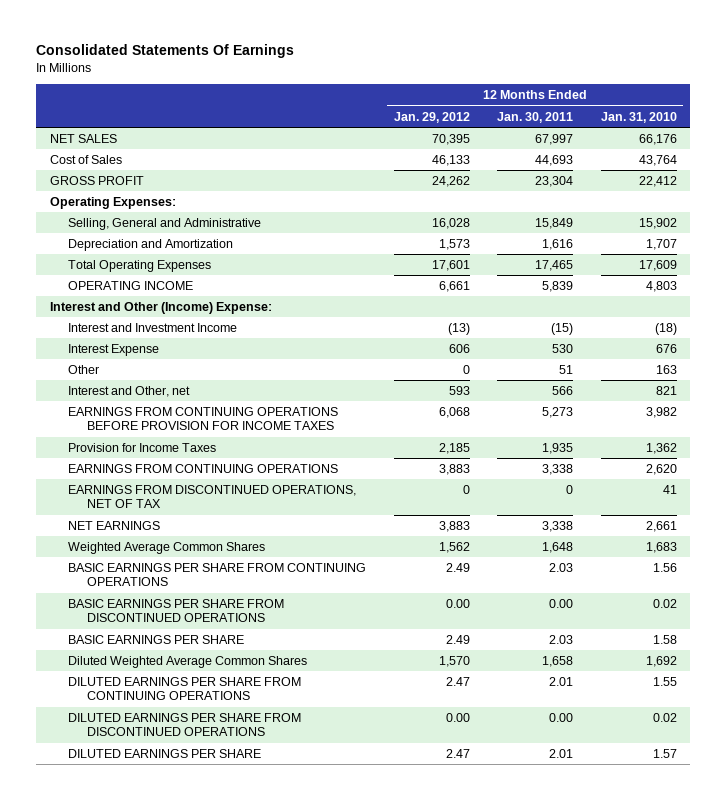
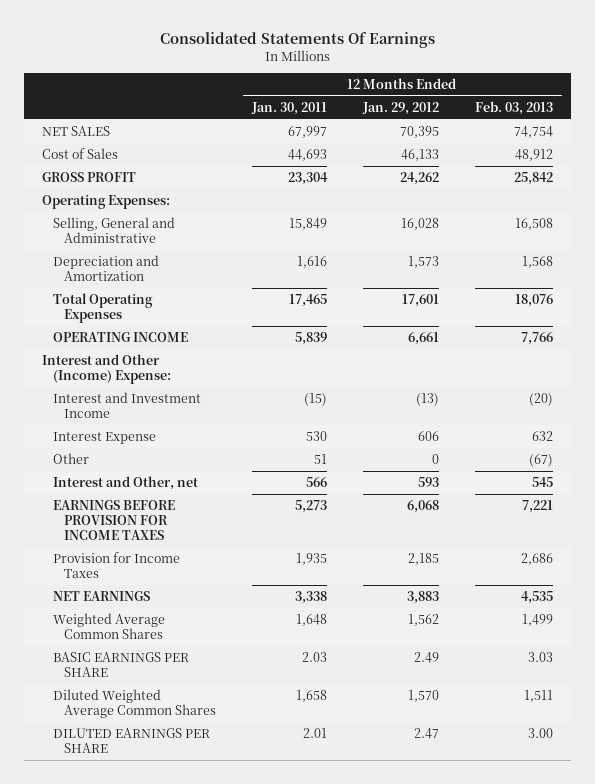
- | 12 Months Ended Jan. 29, 2012 | 12 Months Ended Jan. 30, 2011 | 12 Months Ended Jan. 31, 2010
+ | 12 Months Ended Jan. 30, 2011 | 12 Months Ended Jan. 29, 2012 | 12 Months Ended Feb. 03, 2013
- EARNINGS FROM CONTINUING OPERATIONS BEFORE PROVISION FOR INCOME TAXES | 6,068 | 5,273 | 3,982
+ EARNINGS BEFORE PROVISION FOR INCOME TAXES | 5,273 | 6,068 | 7,221
- EARNINGS FROM CONTINUING OPERATIONS | 3,883 | 3,338 | 2,620
- EARNINGS FROM DISCONTINUED OPERATIONS, NET OF TAX | 0 | 0 | 41
- BASIC EARNINGS PER SHARE FROM CONTINUING OPERATIONS | 2.49 | 2.03 | 1.56
- BASIC EARNINGS PER SHARE FROM DISCONTINUED OPERATIONS | 0.00 | 0.00 | 0.02
- DILUTED EARNINGS PER SHARE FROM CONTINUING OPERATIONS | 2.47 | 2.01 | 1.55
- DILUTED EARNINGS PER SHARE FROM DISCONTINUED OPERATIONS | 0.00 | 0.00 | 0.02

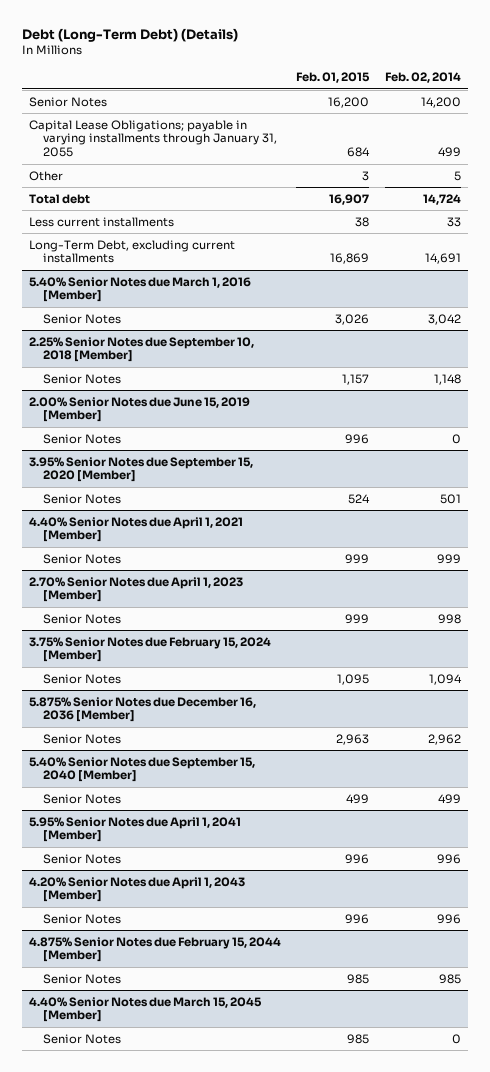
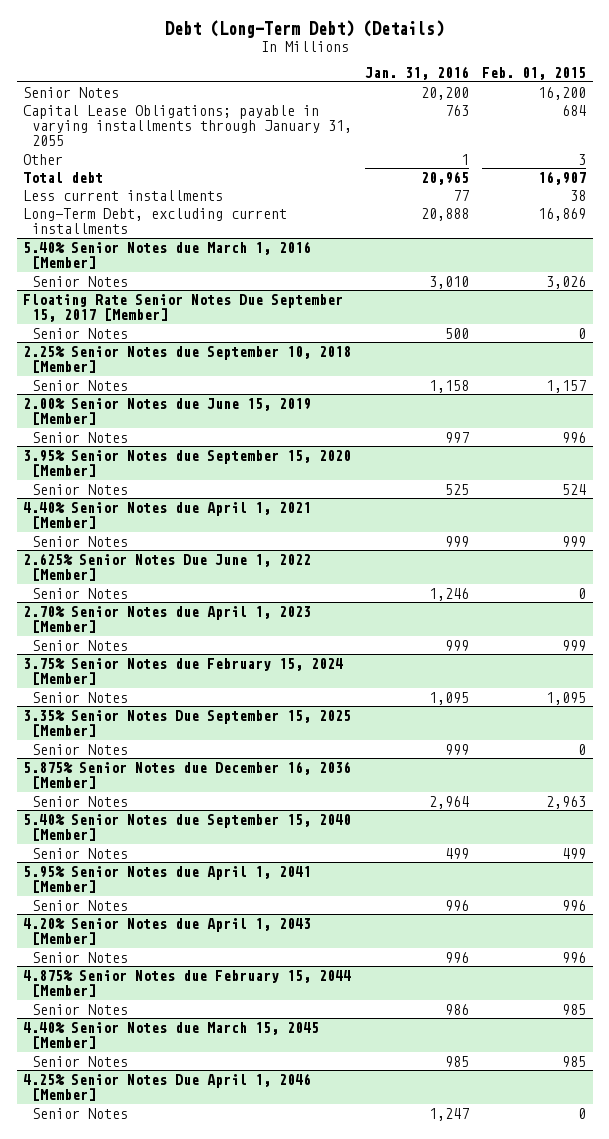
- | Feb. 01, 2015 | Feb. 02, 2014
+ | Jan. 31, 2016 | Feb. 01, 2015
+ Floating Rate Senior Notes Due September 15, 2017 [Member]
+ Senior Notes | 500 | 0
+ 2.625% Senior Notes Due June 1, 2022 [Member]
+ Senior Notes | 1,246 | 0
+ 3.35% Senior Notes Due September 15, 2025 [Member]
+ Senior Notes | 999 | 0
+ 4.25% Senior Notes Due April 1, 2046 [Member]
+ Senior Notes | 1,247 | 0

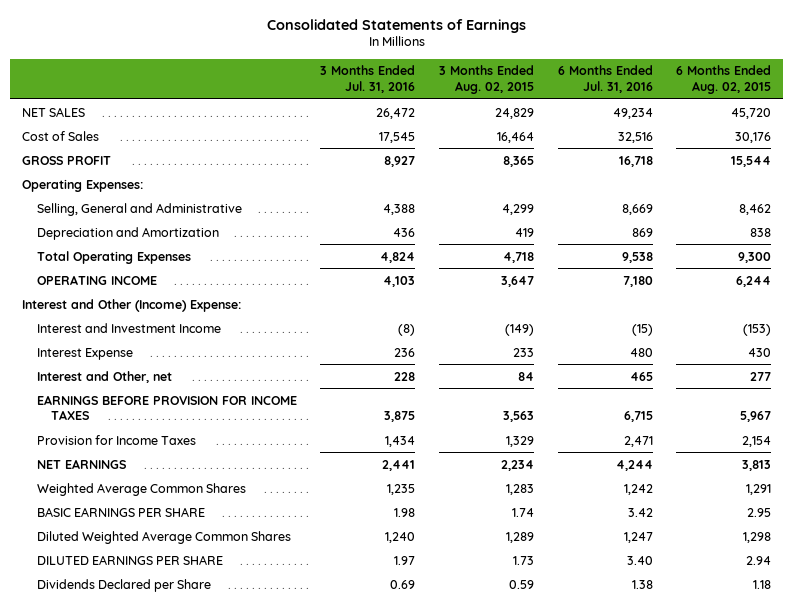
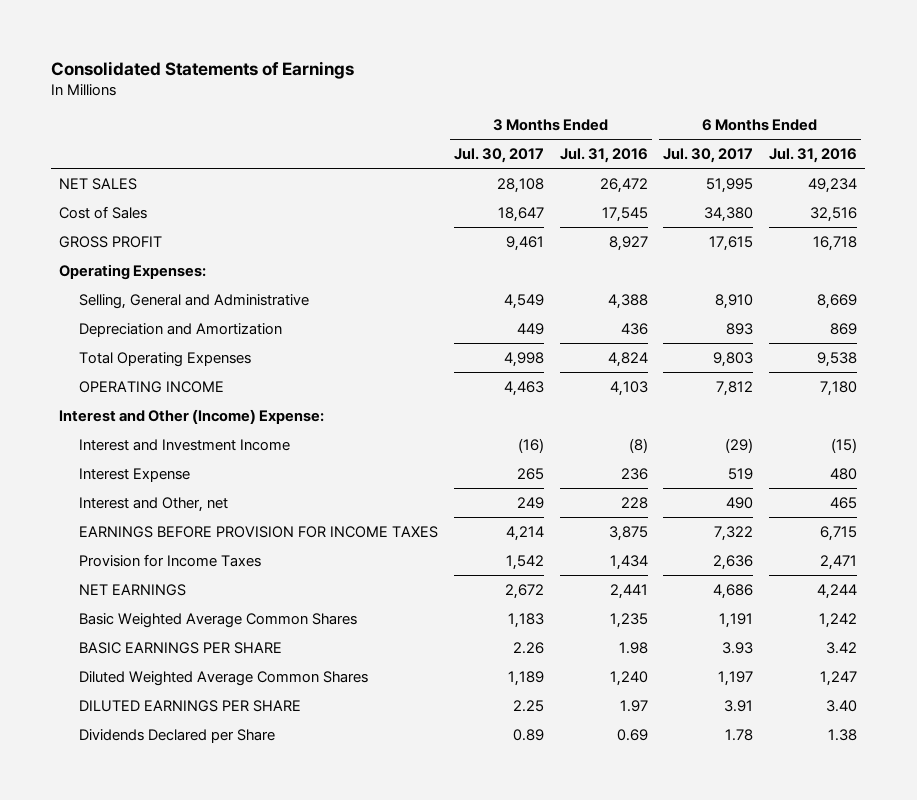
- | 3 Months Ended Jul. 31, 2016 | 3 Months Ended Aug. 02, 2015 | 6 Months Ended Jul. 31, 2016 | 6 Months Ended Aug. 02, 2015
+ | 3 Months Ended Jul. 30, 2017 | 3 Months Ended Jul. 31, 2016 | 6 Months Ended Jul. 30, 2017 | 6 Months Ended Jul. 31, 2016
- Weighted Average Common Shares | 1,235 | 1,283 | 1,242 | 1,291
+ Basic Weighted Average Common Shares | 1,183 | 1,235 | 1,191 | 1,242

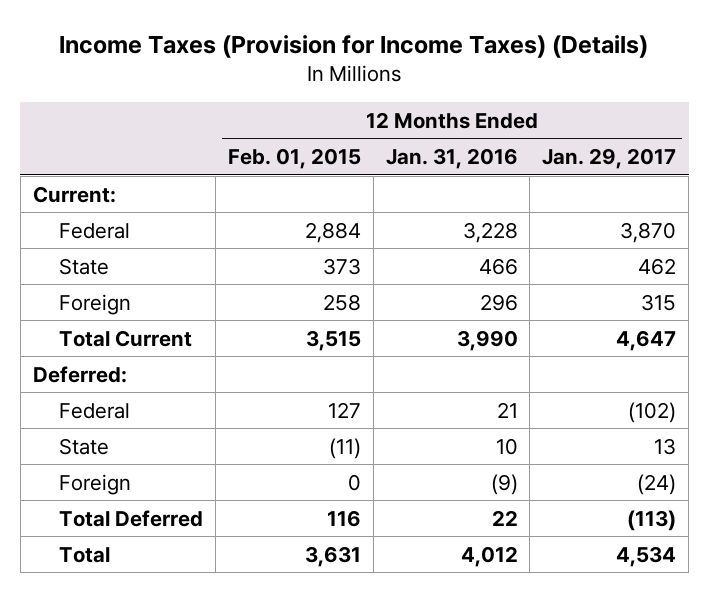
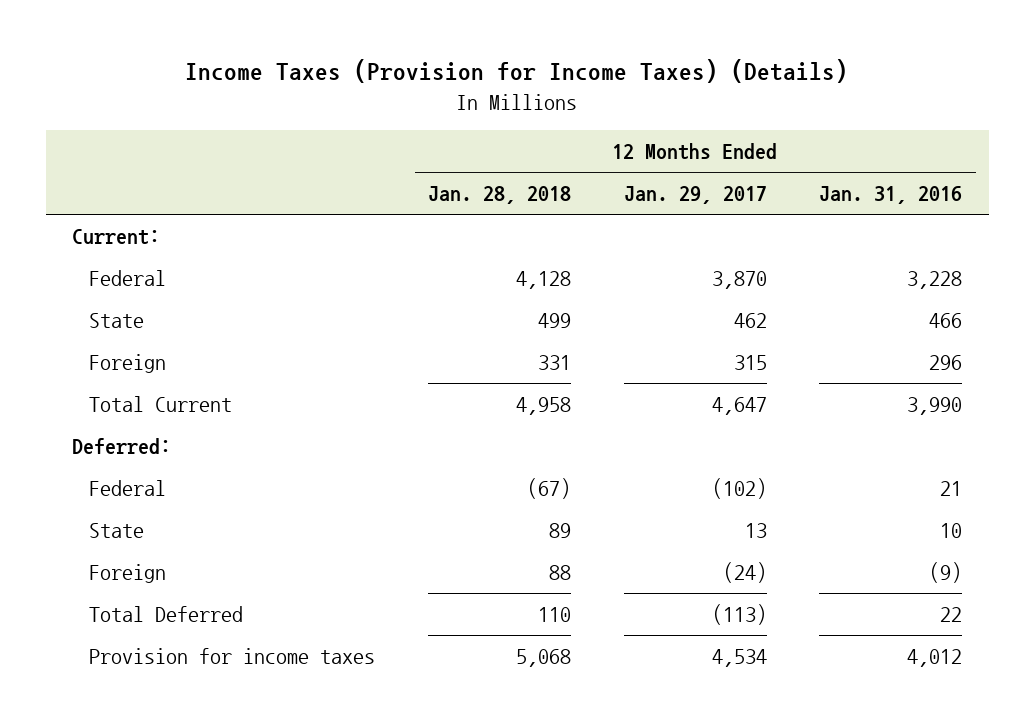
- | 12 Months Ended Feb. 01, 2015 | 12 Months Ended Jan. 31, 2016 | 12 Months Ended Jan. 29, 2017
+ | 12 Months Ended Jan. 28, 2018 | 12 Months Ended Jan. 29, 2017 | 12 Months Ended Jan. 31, 2016
- Total | 3,631 | 4,012 | 4,534
+ Provision for income taxes | 5,068 | 4,534 | 4,012

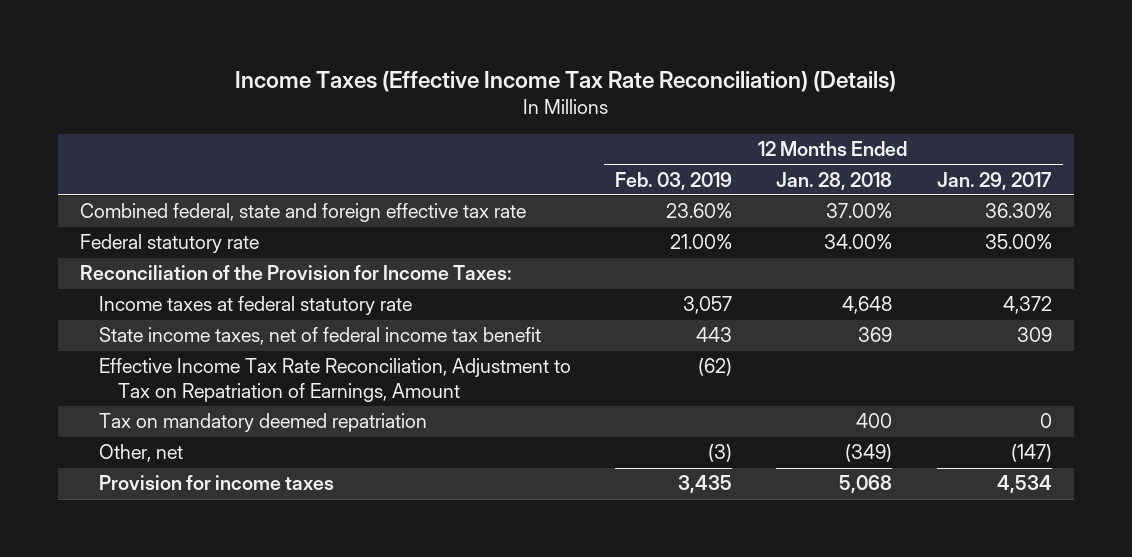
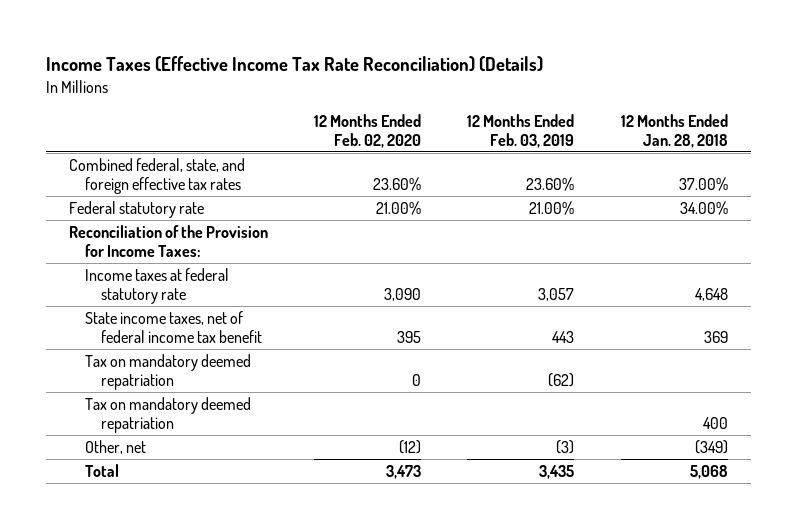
- | 12 Months Ended Feb. 03, 2019 | 12 Months Ended Jan. 28, 2018 | 12 Months Ended Jan. 29, 2017
+ | 12 Months Ended Feb. 02, 2020 | 12 Months Ended Feb. 03, 2019 | 12 Months Ended Jan. 28, 2018
- Combined federal, state and foreign effective tax rate | 23.60% | 37.00% | 36.30%
+ Combined federal, state, and foreign effective tax rates | 23.60% | 23.60% | 37.00%
- Effective Income Tax Rate Reconciliation, Adjustment to Tax on Repatriation of Earnings, Amount | (62) | |
+ Tax on mandatory deemed repatriation | 0 | (62) |
- Provision for income taxes | 3,435 | 5,068 | 4,534
+ Total | 3,473 | 3,435 | 5,068

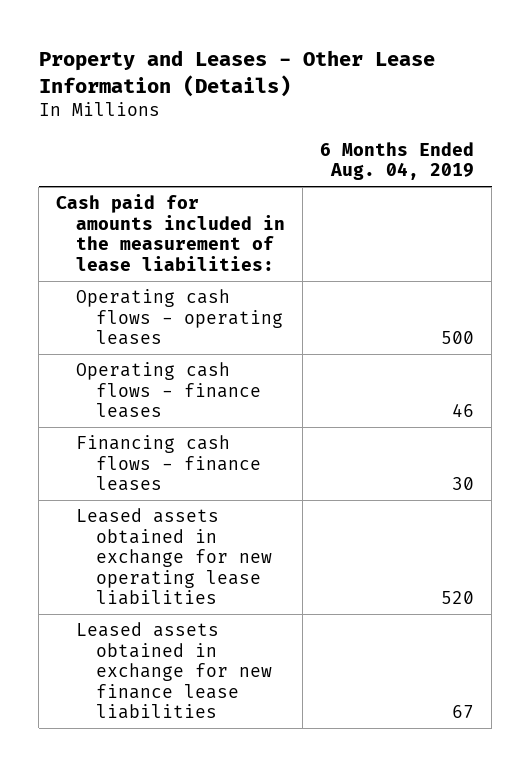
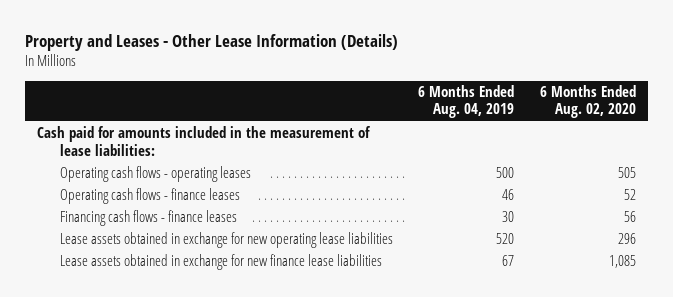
- | 6 Months Ended Aug. 04, 2019
+ | 6 Months Ended Aug. 04, 2019 | 6 Months Ended Aug. 02, 2020
- Leased assets obtained in exchange for new operating lease liabilities | 520
- Leased assets obtained in exchange for new finance lease liabilities | 67
+ Lease assets obtained in exchange for new operating lease liabilities | 520 | 296
+ Lease assets obtained in exchange for new finance lease liabilities | 67 | 1,085

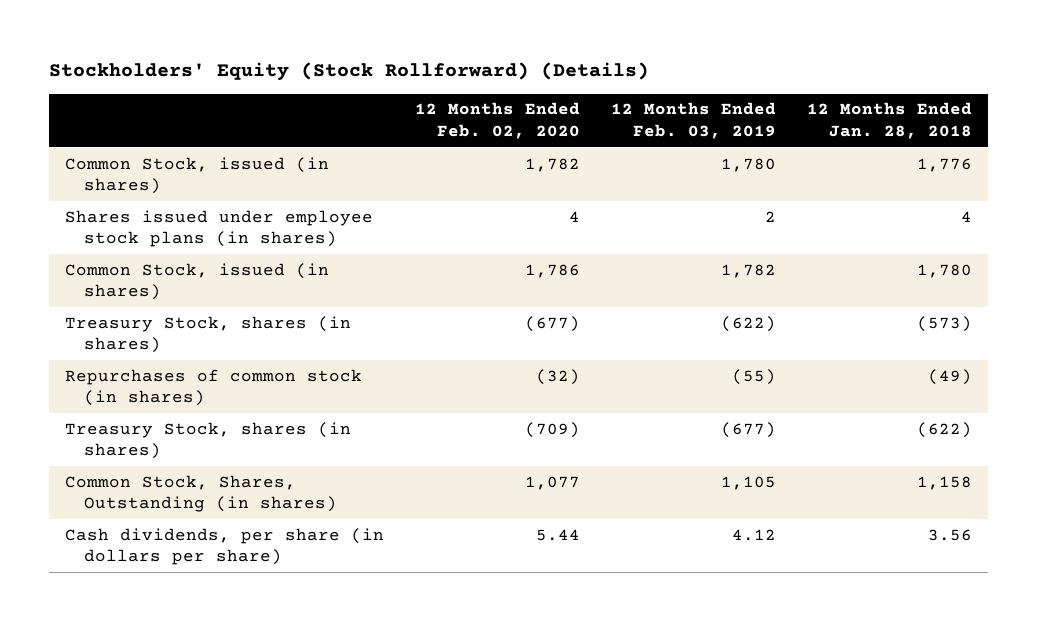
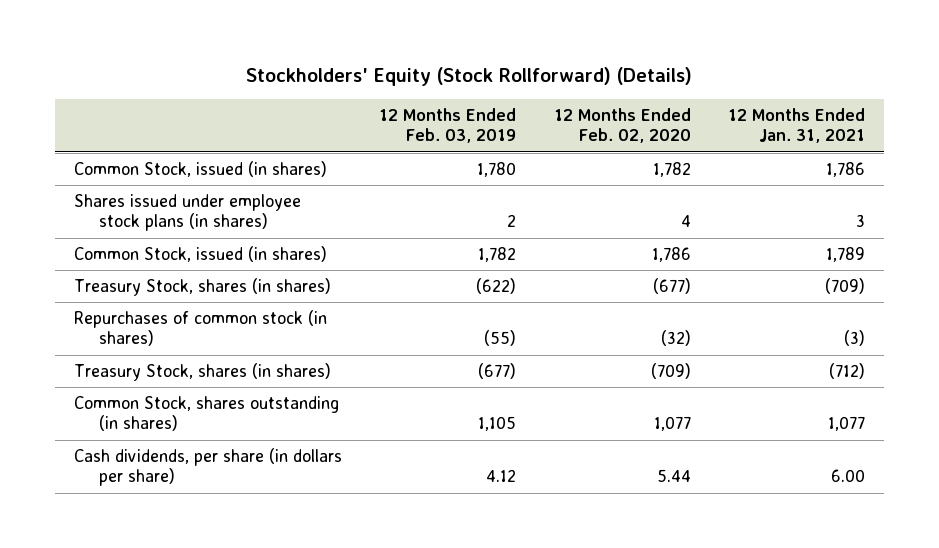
- | 12 Months Ended Feb. 02, 2020 | 12 Months Ended Feb. 03, 2019 | 12 Months Ended Jan. 28, 2018
+ | 12 Months Ended Feb. 03, 2019 | 12 Months Ended Feb. 02, 2020 | 12 Months Ended Jan. 31, 2021
- Common Stock, Shares, Outstanding (in shares) | 1,077 | 1,105 | 1,158
+ Common Stock, shares outstanding (in shares) | 1,105 | 1,077 | 1,077

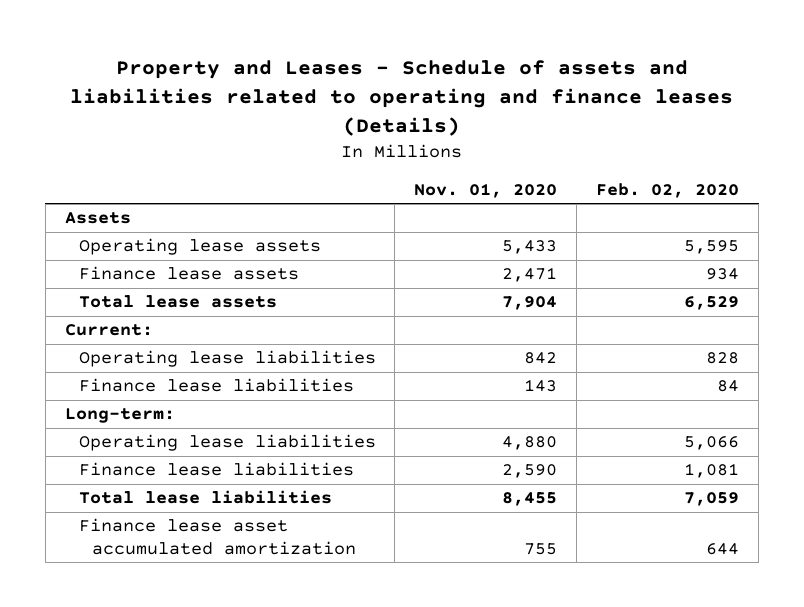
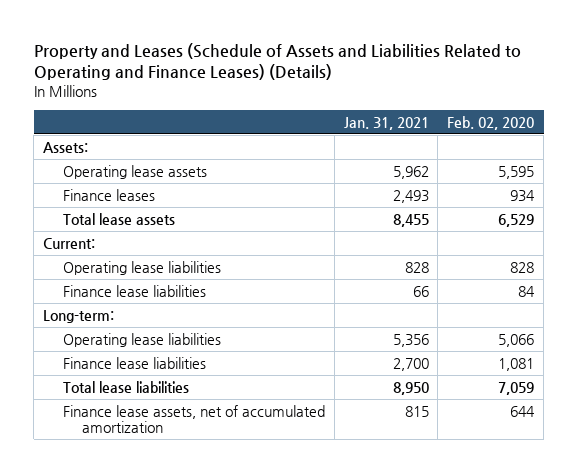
- Property and Leases - Schedule of assets and liabilities related to operating and finance leases (Details)
+ Property and Leases (Schedule of Assets and Liabilities Related to Operating and Finance Leases) (Details)
- | Nov. 01, 2020 | Feb. 02, 2020
+ | Jan. 31, 2021 | Feb. 02, 2020
- Assets
+ Assets:
- Finance lease assets | 2,471 | 934
+ Finance leases | 2,493 | 934
- Finance lease asset accumulated amortization | 755 | 644
+ Finance lease assets, net of accumulated amortization | 815 | 644

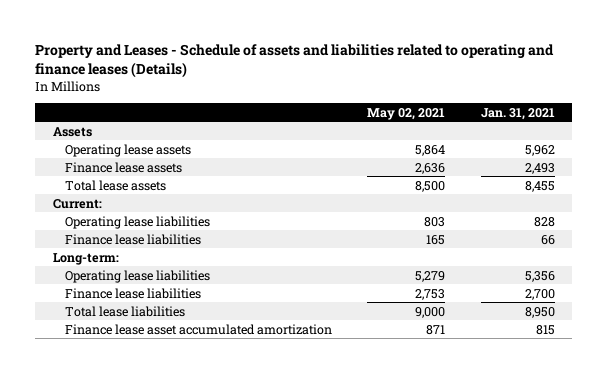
- Property and Leases (Schedule of Assets and Liabilities Related to Operating and Finance Leases) (Details)
+ Property and Leases - Schedule of assets and liabilities related to operating and finance leases (Details)
- | Jan. 31, 2021 | Feb. 02, 2020
+ | May 02, 2021 | Jan. 31, 2021
- Assets:
+ Assets
- Finance leases | 2,493 | 934
+ Finance lease assets | 2,636 | 2,493
- Finance lease assets, net of accumulated amortization | 815 | 644
+ Finance lease asset accumulated amortization | 871 | 815

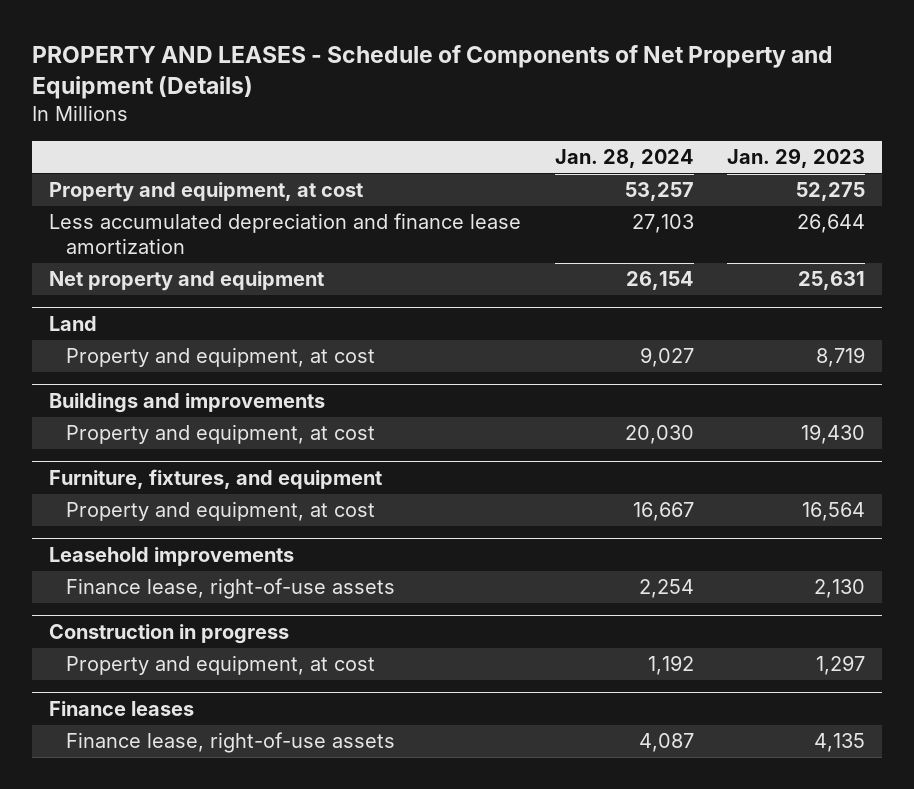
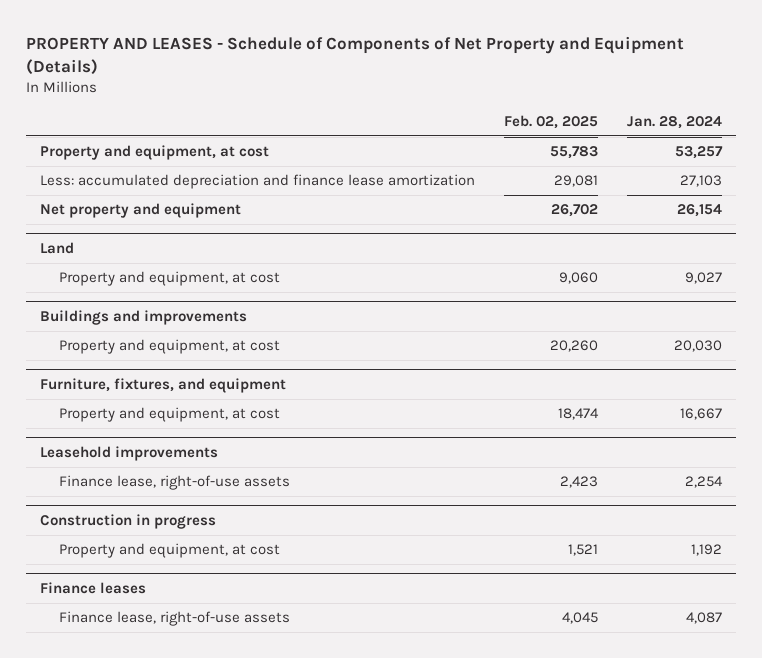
- | Jan. 28, 2024 | Jan. 29, 2023
+ | Feb. 02, 2025 | Jan. 28, 2024
- Less accumulated depreciation and finance lease amortization | 27,103 | 26,644
+ Less: accumulated depreciation and finance lease amortization | 29,081 | 27,103

